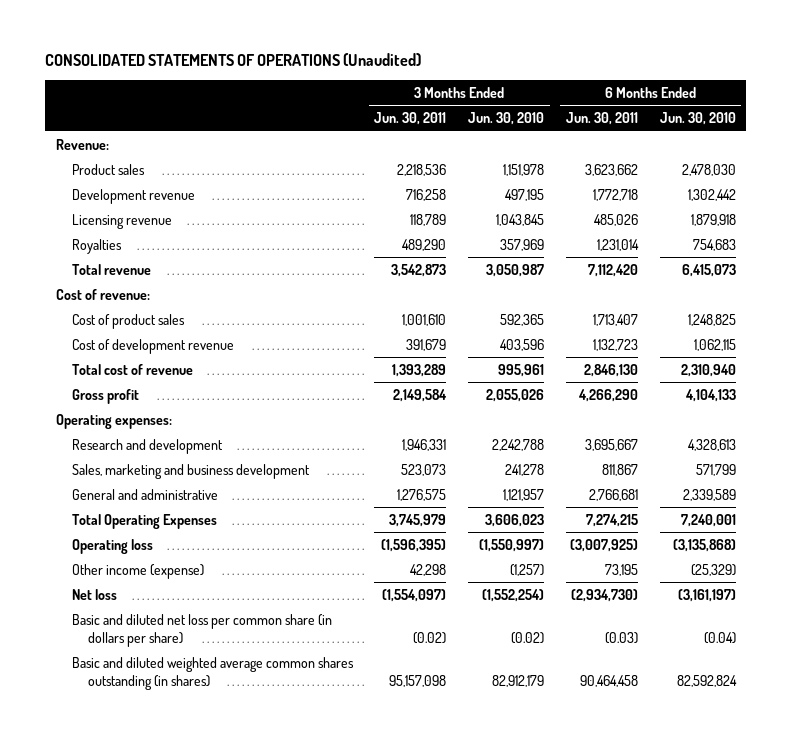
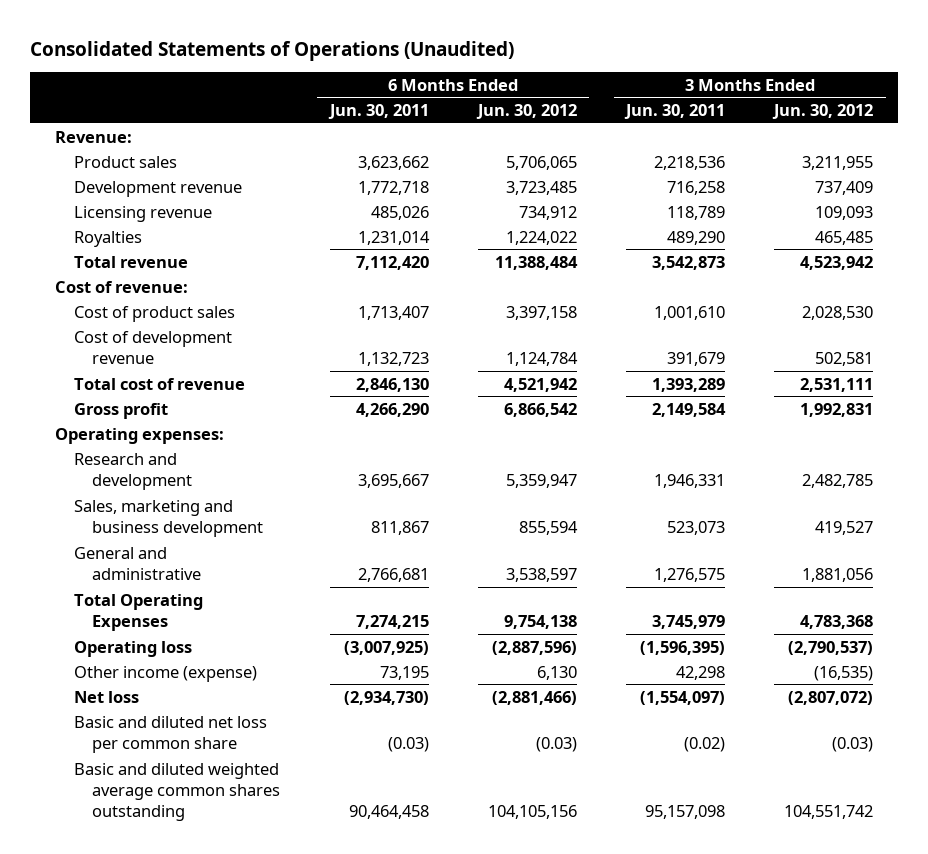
- CONSOLIDATED STATEMENTS OF OPERATIONS (Unaudited)
+ Consolidated Statements of Operations (Unaudited)
- | 3 Months Ended Jun. 30, 2011 | 3 Months Ended Jun. 30, 2010 | 6 Months Ended Jun. 30, 2011 | 6 Months Ended Jun. 30, 2010
+ | 6 Months Ended Jun. 30, 2011 | 6 Months Ended Jun. 30, 2012 | 3 Months Ended Jun. 30, 2011 | 3 Months Ended Jun. 30, 2012
- Basic and diluted net loss per common share (in dollars per share) | (0.02) | (0.02) | (0.03) | (0.04)
- Basic and diluted weighted average common shares outstanding (in shares) | 95,157,098 | 82,912,179 | 90,464,458 | 82,592,824
+ Basic and diluted net loss per common share | (0.03) | (0.03) | (0.02) | (0.03)
+ Basic and diluted weighted average common shares outstanding | 90,464,458 | 104,105,156 | 95,157,098 | 104,551,742

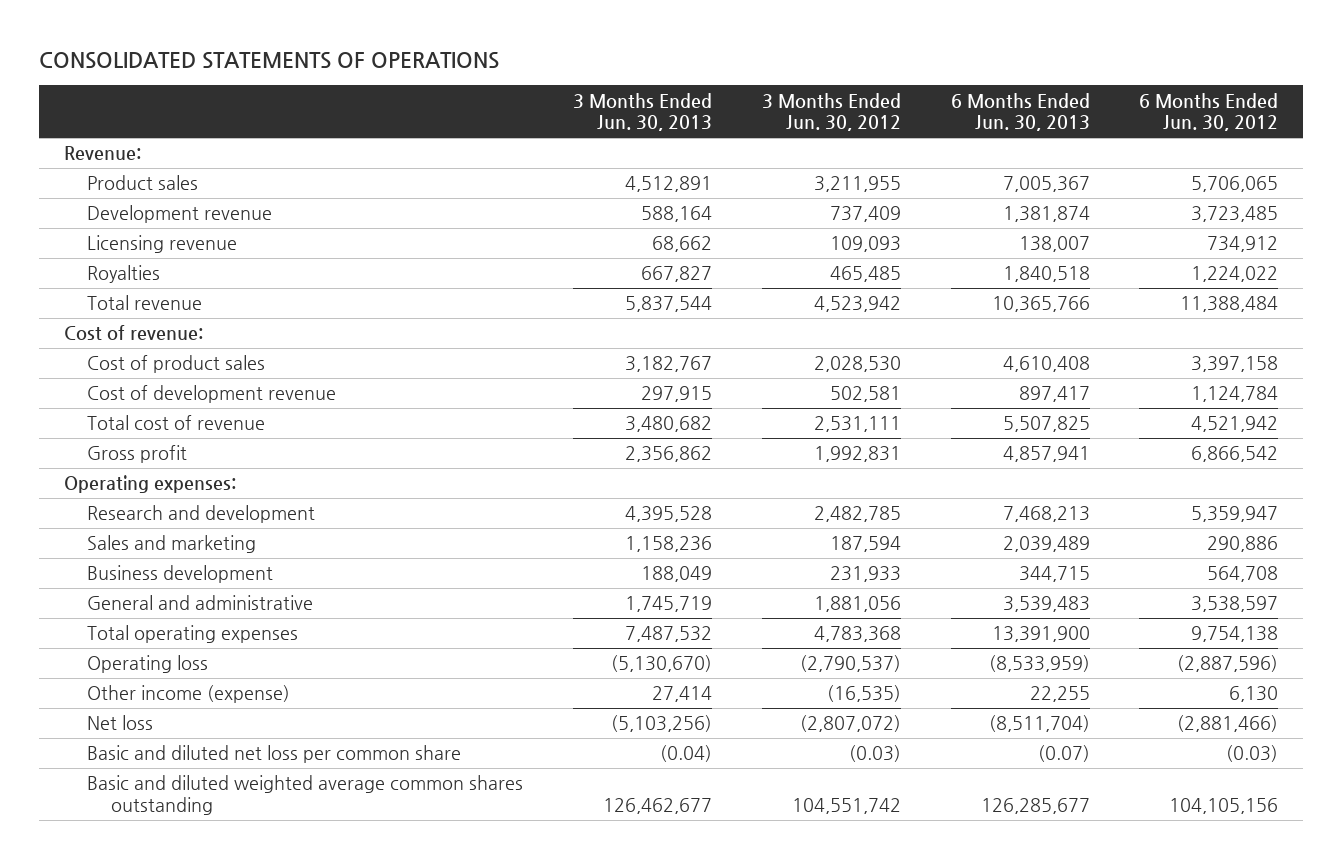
- Consolidated Statements of Operations (Unaudited)
+ CONSOLIDATED STATEMENTS OF OPERATIONS
- | 6 Months Ended Jun. 30, 2011 | 6 Months Ended Jun. 30, 2012 | 3 Months Ended Jun. 30, 2011 | 3 Months Ended Jun. 30, 2012
+ | 3 Months Ended Jun. 30, 2013 | 3 Months Ended Jun. 30, 2012 | 6 Months Ended Jun. 30, 2013 | 6 Months Ended Jun. 30, 2012
- Sales, marketing and business development | 811,867 | 855,594 | 523,073 | 419,527
+ Sales and marketing | 1,158,236 | 187,594 | 2,039,489 | 290,886
+ Business development | 188,049 | 231,933 | 344,715 | 564,708
- Total Operating Expenses | 7,274,215 | 9,754,138 | 3,745,979 | 4,783,368
+ Total operating expenses | 7,487,532 | 4,783,368 | 13,391,900 | 9,754,138

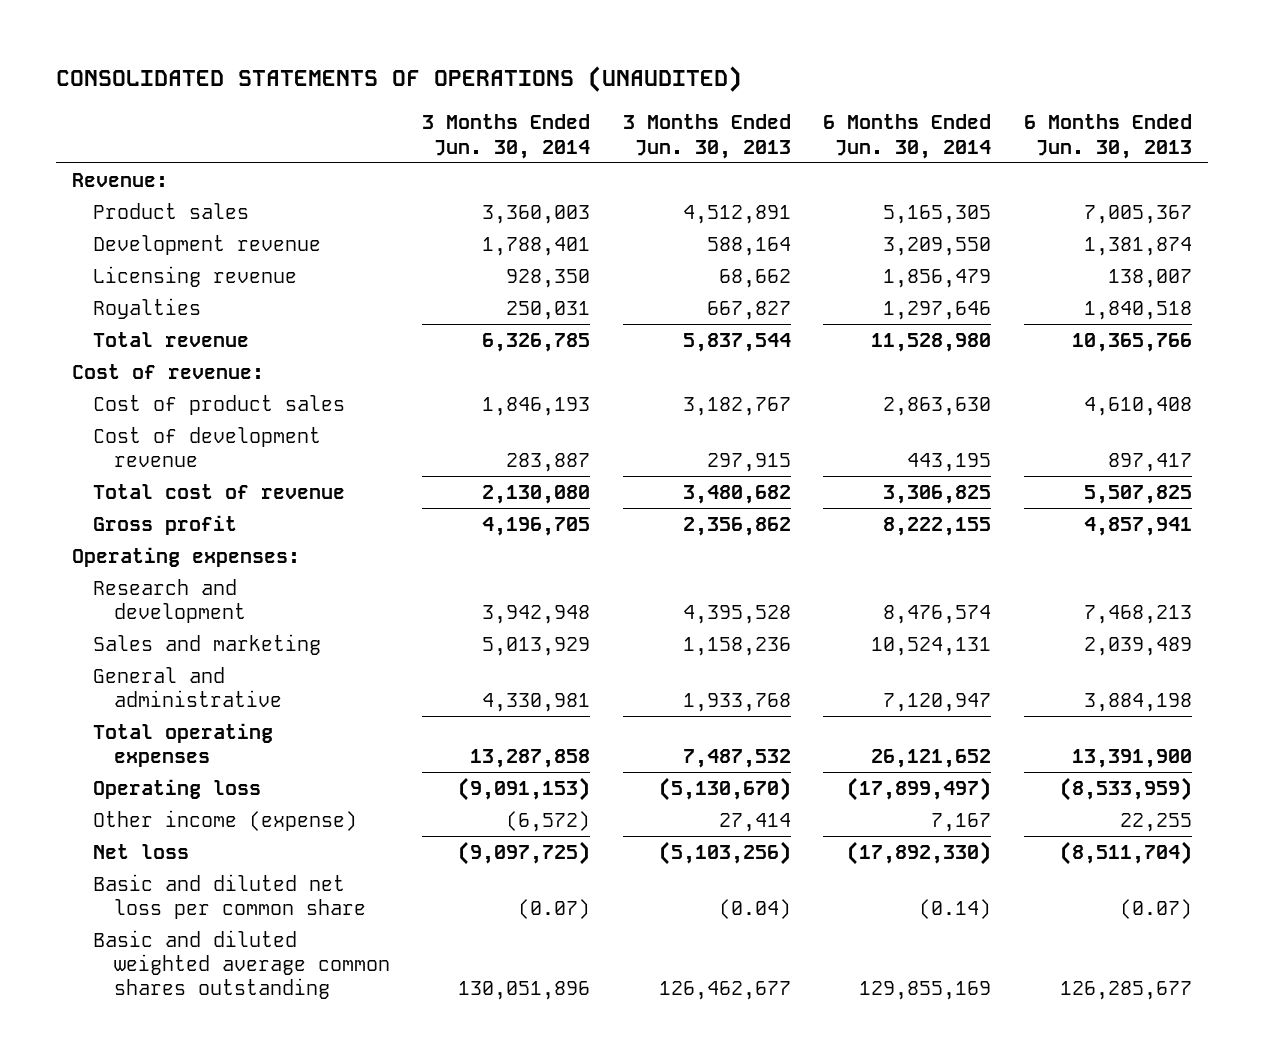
- CONSOLIDATED STATEMENTS OF OPERATIONS
+ CONSOLIDATED STATEMENTS OF OPERATIONS (UNAUDITED)
- | 3 Months Ended Jun. 30, 2013 | 3 Months Ended Jun. 30, 2012 | 6 Months Ended Jun. 30, 2013 | 6 Months Ended Jun. 30, 2012
+ | 3 Months Ended Jun. 30, 2014 | 3 Months Ended Jun. 30, 2013 | 6 Months Ended Jun. 30, 2014 | 6 Months Ended Jun. 30, 2013
- Business development | 188,049 | 231,933 | 344,715 | 564,708
- General and administrative | 1,745,719 | 1,881,056 | 3,539,483 | 3,538,597
+ General and administrative | 4,330,981 | 1,933,768 | 7,120,947 | 3,884,198

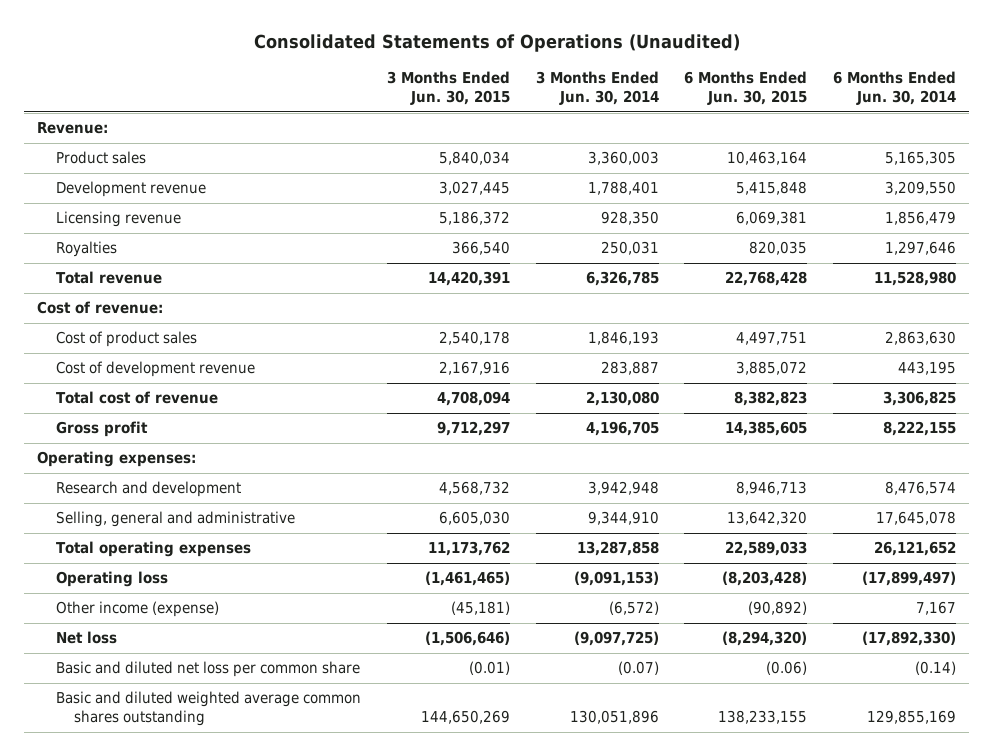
- CONSOLIDATED STATEMENTS OF OPERATIONS (UNAUDITED)
+ Consolidated Statements of Operations (Unaudited)
- | 3 Months Ended Jun. 30, 2014 | 3 Months Ended Jun. 30, 2013 | 6 Months Ended Jun. 30, 2014 | 6 Months Ended Jun. 30, 2013
+ | 3 Months Ended Jun. 30, 2015 | 3 Months Ended Jun. 30, 2014 | 6 Months Ended Jun. 30, 2015 | 6 Months Ended Jun. 30, 2014
- Sales and marketing | 5,013,929 | 1,158,236 | 10,524,131 | 2,039,489
- General and administrative | 4,330,981 | 1,933,768 | 7,120,947 | 3,884,198
+ Selling, general and administrative | 6,605,030 | 9,344,910 | 13,642,320 | 17,645,078

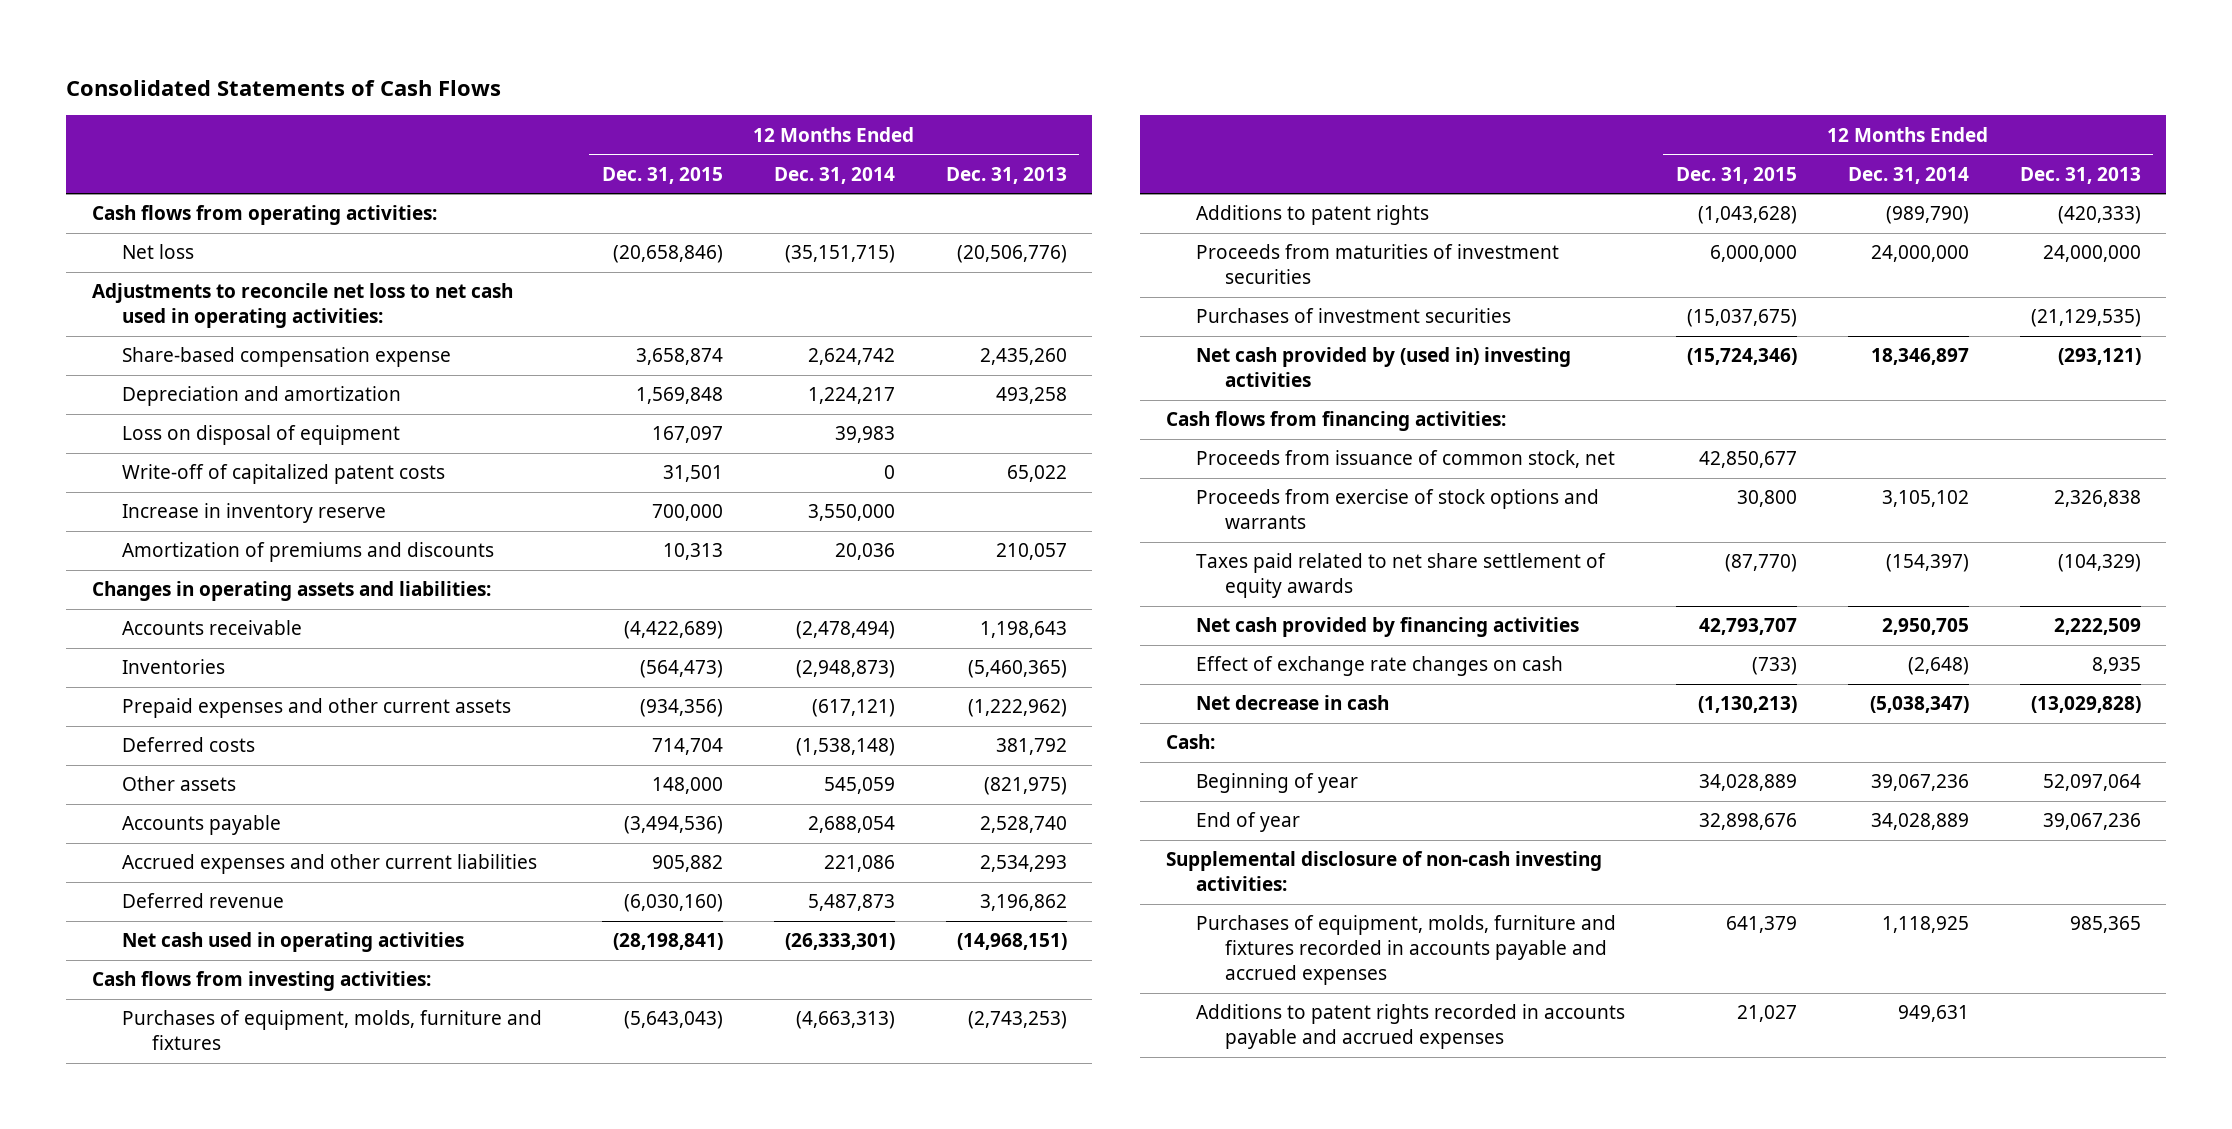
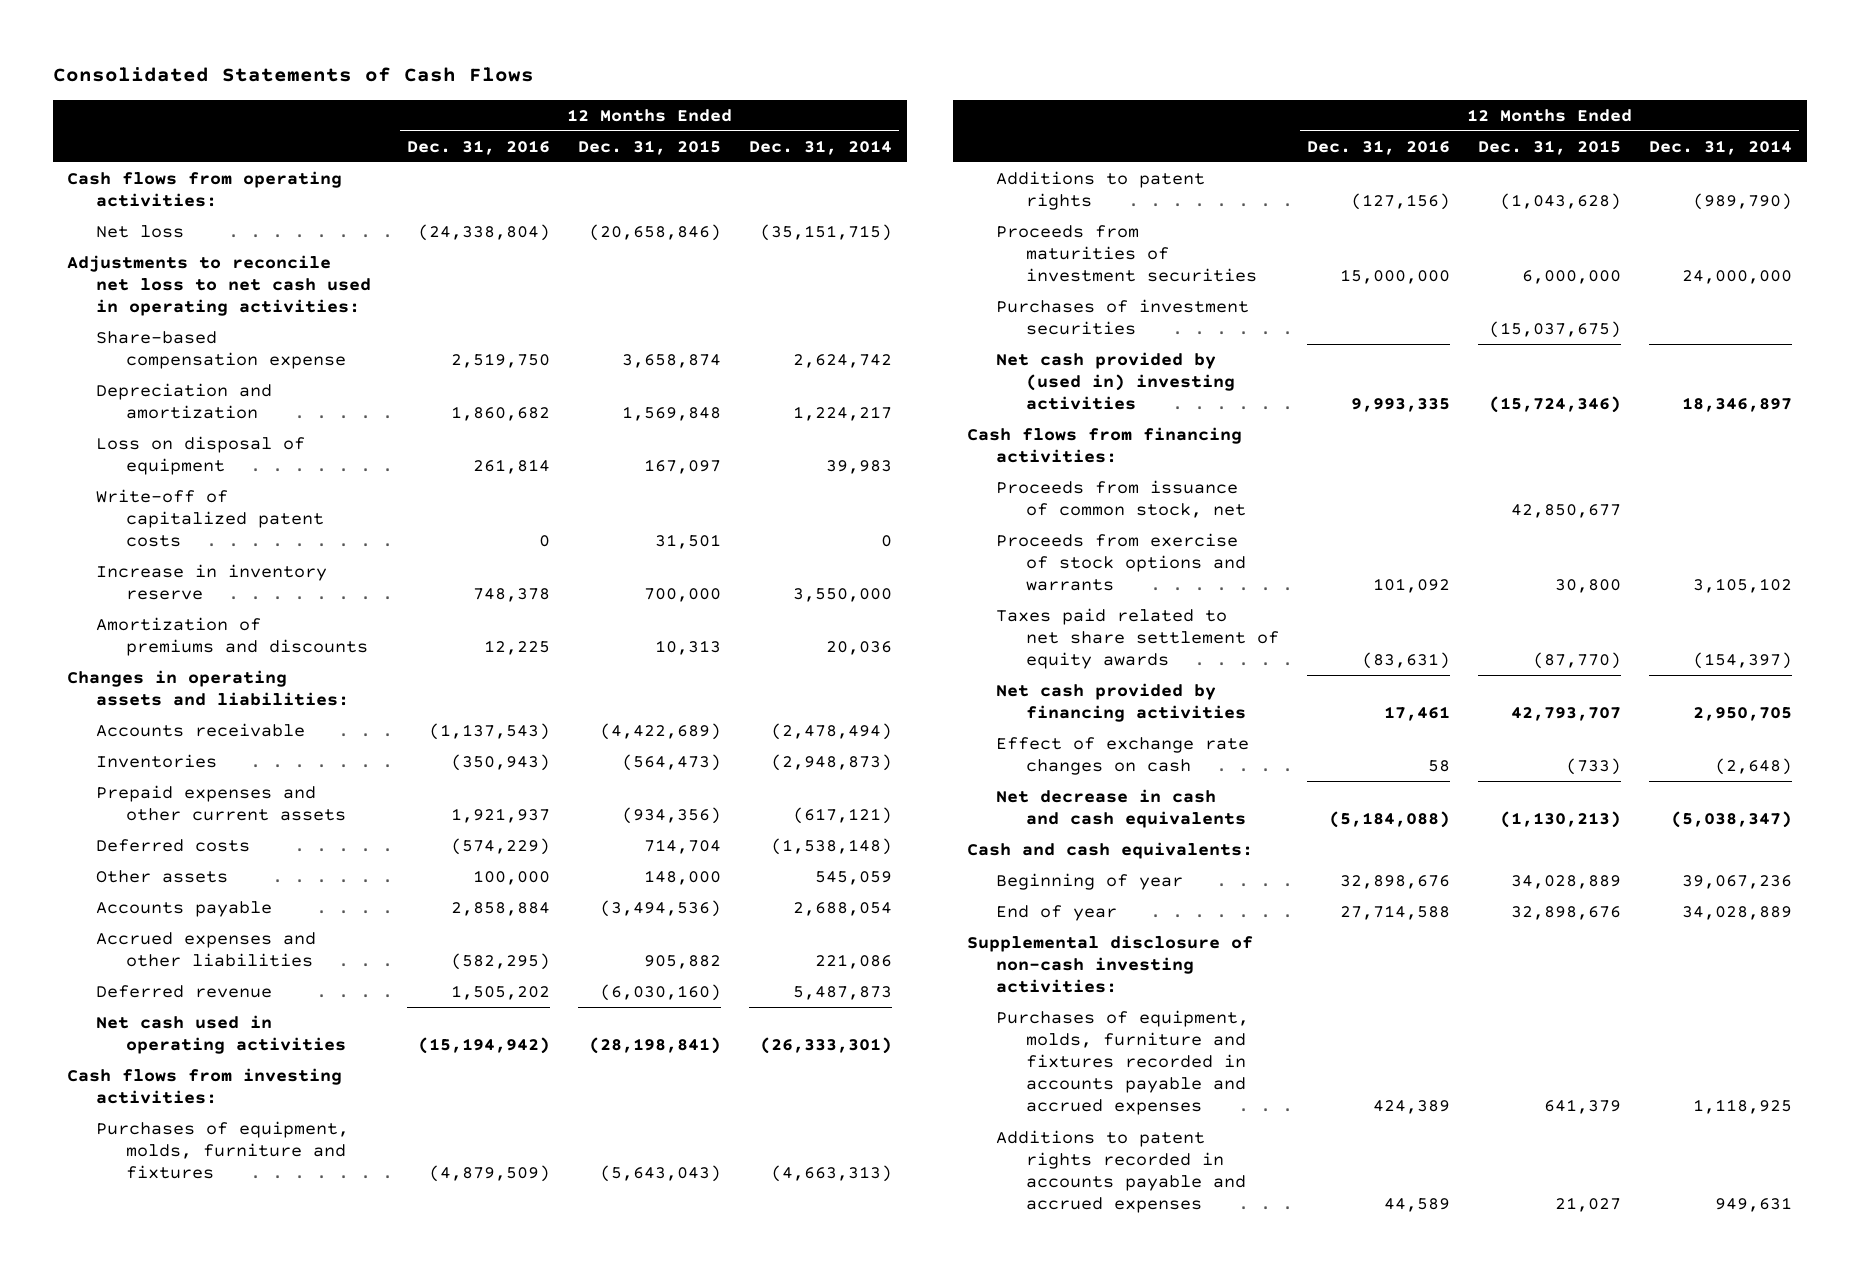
- | 12 Months Ended Dec. 31, 2015 | 12 Months Ended Dec. 31, 2014 | 12 Months Ended Dec. 31, 2013
+ | 12 Months Ended Dec. 31, 2016 | 12 Months Ended Dec. 31, 2015 | 12 Months Ended Dec. 31, 2014
- Accrued expenses and other current liabilities | 905,882 | 221,086 | 2,534,293
+ Accrued expenses and other liabilities | (582,295) | 905,882 | 221,086
- Net decrease in cash | (1,130,213) | (5,038,347) | (13,029,828)
- Cash:
+ Net decrease in cash and cash equivalents | (5,184,088) | (1,130,213) | (5,038,347)
+ Cash and cash equivalents:

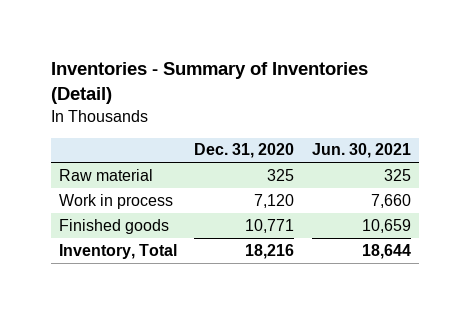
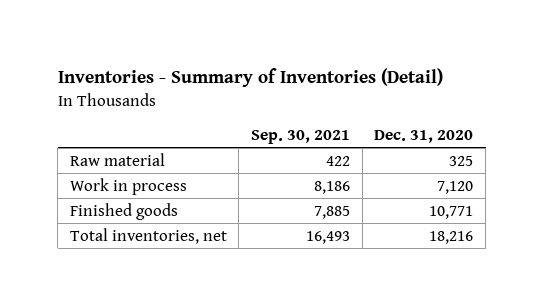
- | Dec. 31, 2020 | Jun. 30, 2021
+ | Sep. 30, 2021 | Dec. 31, 2020
- Inventory, Total | 18,216 | 18,644
+ Total inventories, net | 16,493 | 18,216

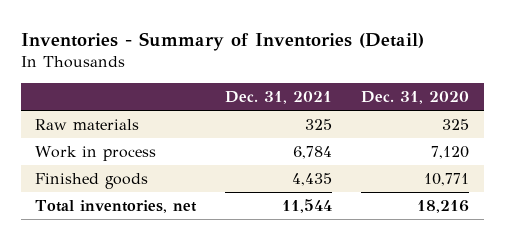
- | Sep. 30, 2021 | Dec. 31, 2020
+ | Dec. 31, 2021 | Dec. 31, 2020
- Raw material | 422 | 325
+ Raw materials | 325 | 325

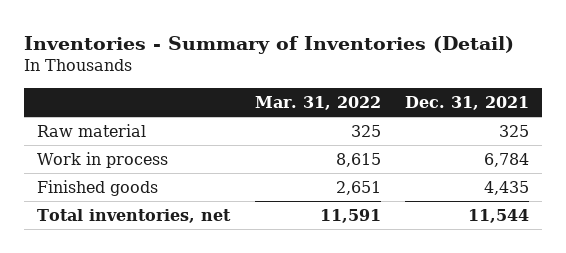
- | Dec. 31, 2021 | Dec. 31, 2020
+ | Mar. 31, 2022 | Dec. 31, 2021
- Raw materials | 325 | 325
+ Raw material | 325 | 325

